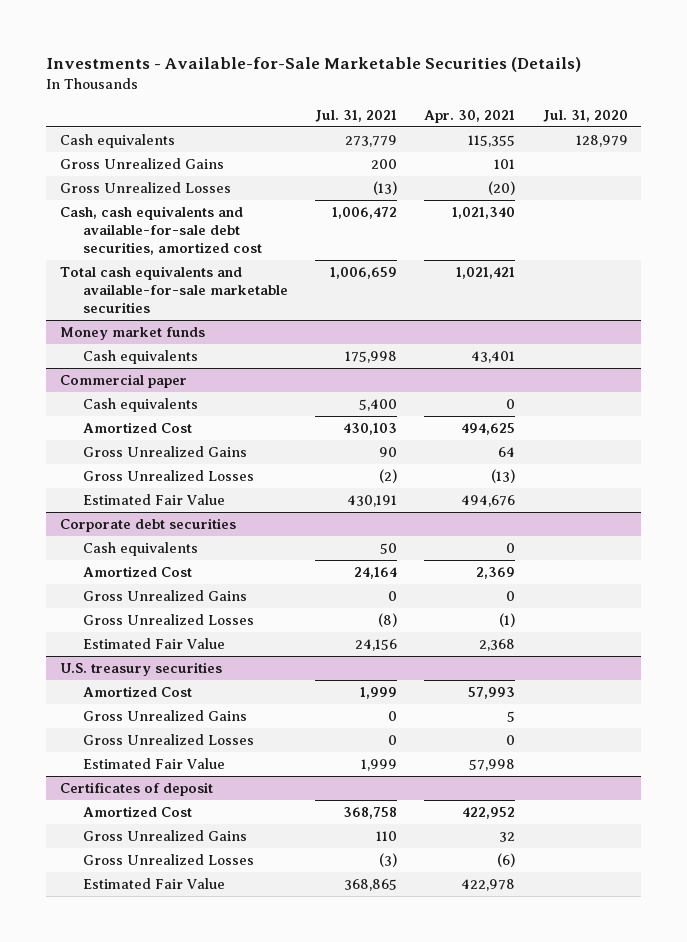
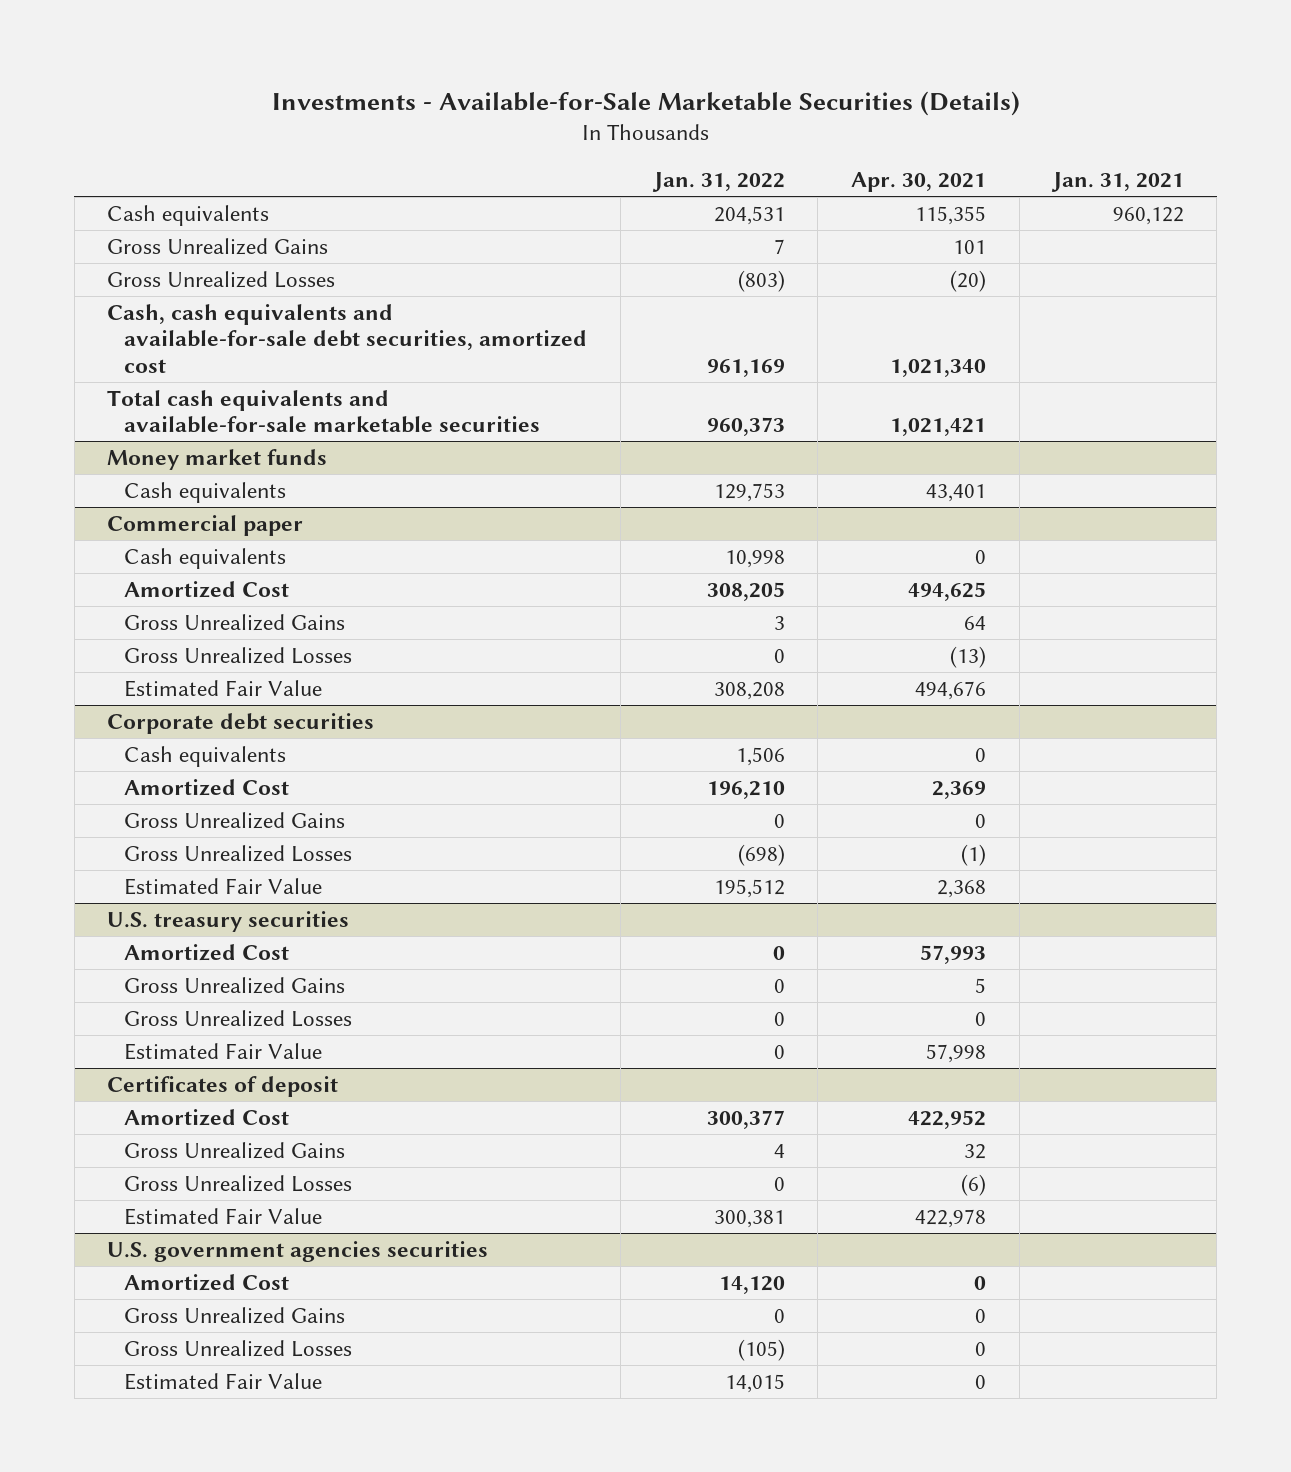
- | Jul. 31, 2021 | Apr. 30, 2021 | Jul. 31, 2020
+ | Jan. 31, 2022 | Apr. 30, 2021 | Jan. 31, 2021
+ U.S. government agencies securities
+ Amortized Cost | 14,120 | 0 |
+ Gross Unrealized Gains | 0 | 0 |
+ Gross Unrealized Losses | (105) | 0 |
+ Estimated Fair Value | 14,015 | 0 |

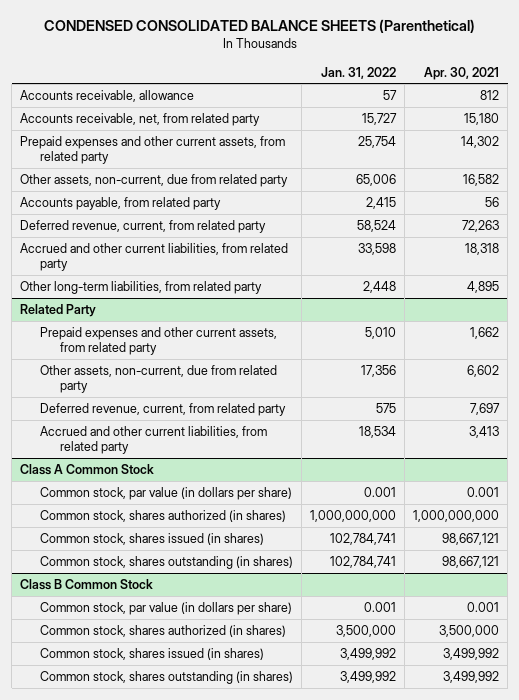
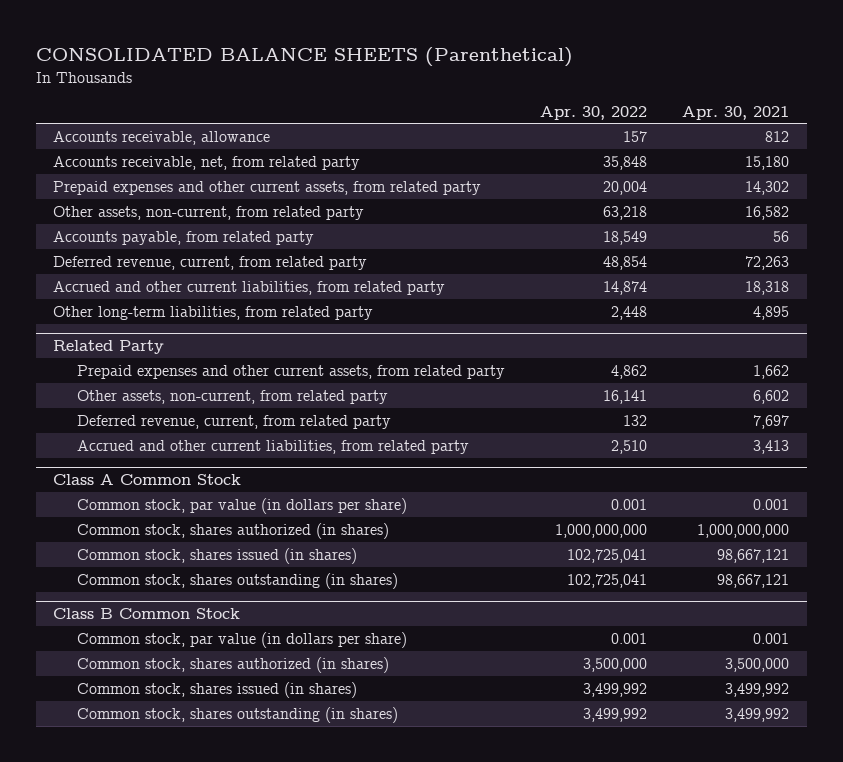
- CONDENSED CONSOLIDATED BALANCE SHEETS (Parenthetical)
+ CONSOLIDATED BALANCE SHEETS (Parenthetical)
- | Jan. 31, 2022 | Apr. 30, 2021
+ | Apr. 30, 2022 | Apr. 30, 2021
- Other assets, non-current, due from related party | 65,006 | 16,582
+ Other assets, non-current, from related party | 63,218 | 16,582
@ Related Party
- Other assets, non-current, due from related party | 17,356 | 6,602
+ Other assets, non-current, from related party | 16,141 | 6,602

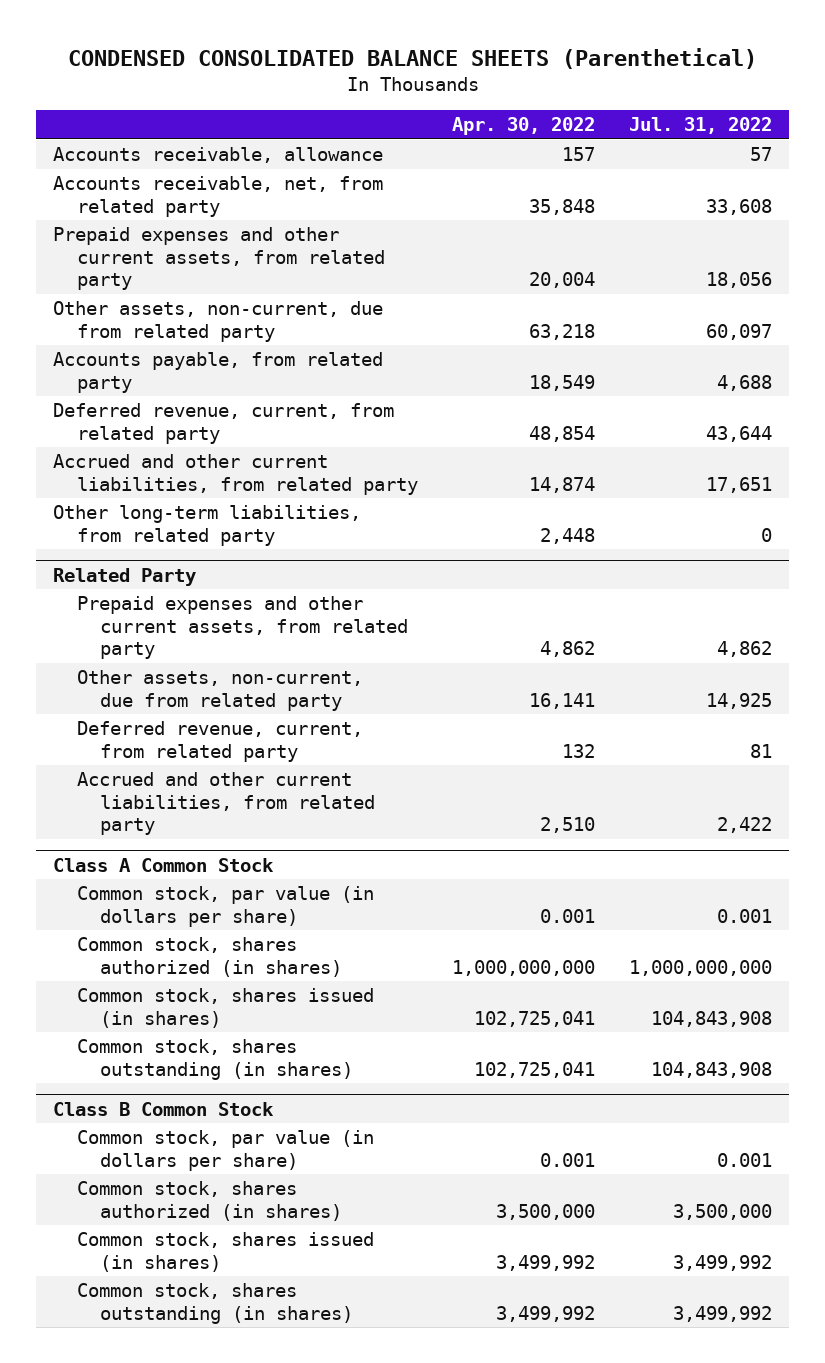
- CONSOLIDATED BALANCE SHEETS (Parenthetical)
+ CONDENSED CONSOLIDATED BALANCE SHEETS (Parenthetical)
- | Apr. 30, 2022 | Apr. 30, 2021
+ | Apr. 30, 2022 | Jul. 31, 2022
- Other assets, non-current, from related party | 63,218 | 16,582
+ Other assets, non-current, due from related party | 63,218 | 60,097
@ Related Party
- Other assets, non-current, from related party | 16,141 | 6,602
+ Other assets, non-current, due from related party | 16,141 | 14,925

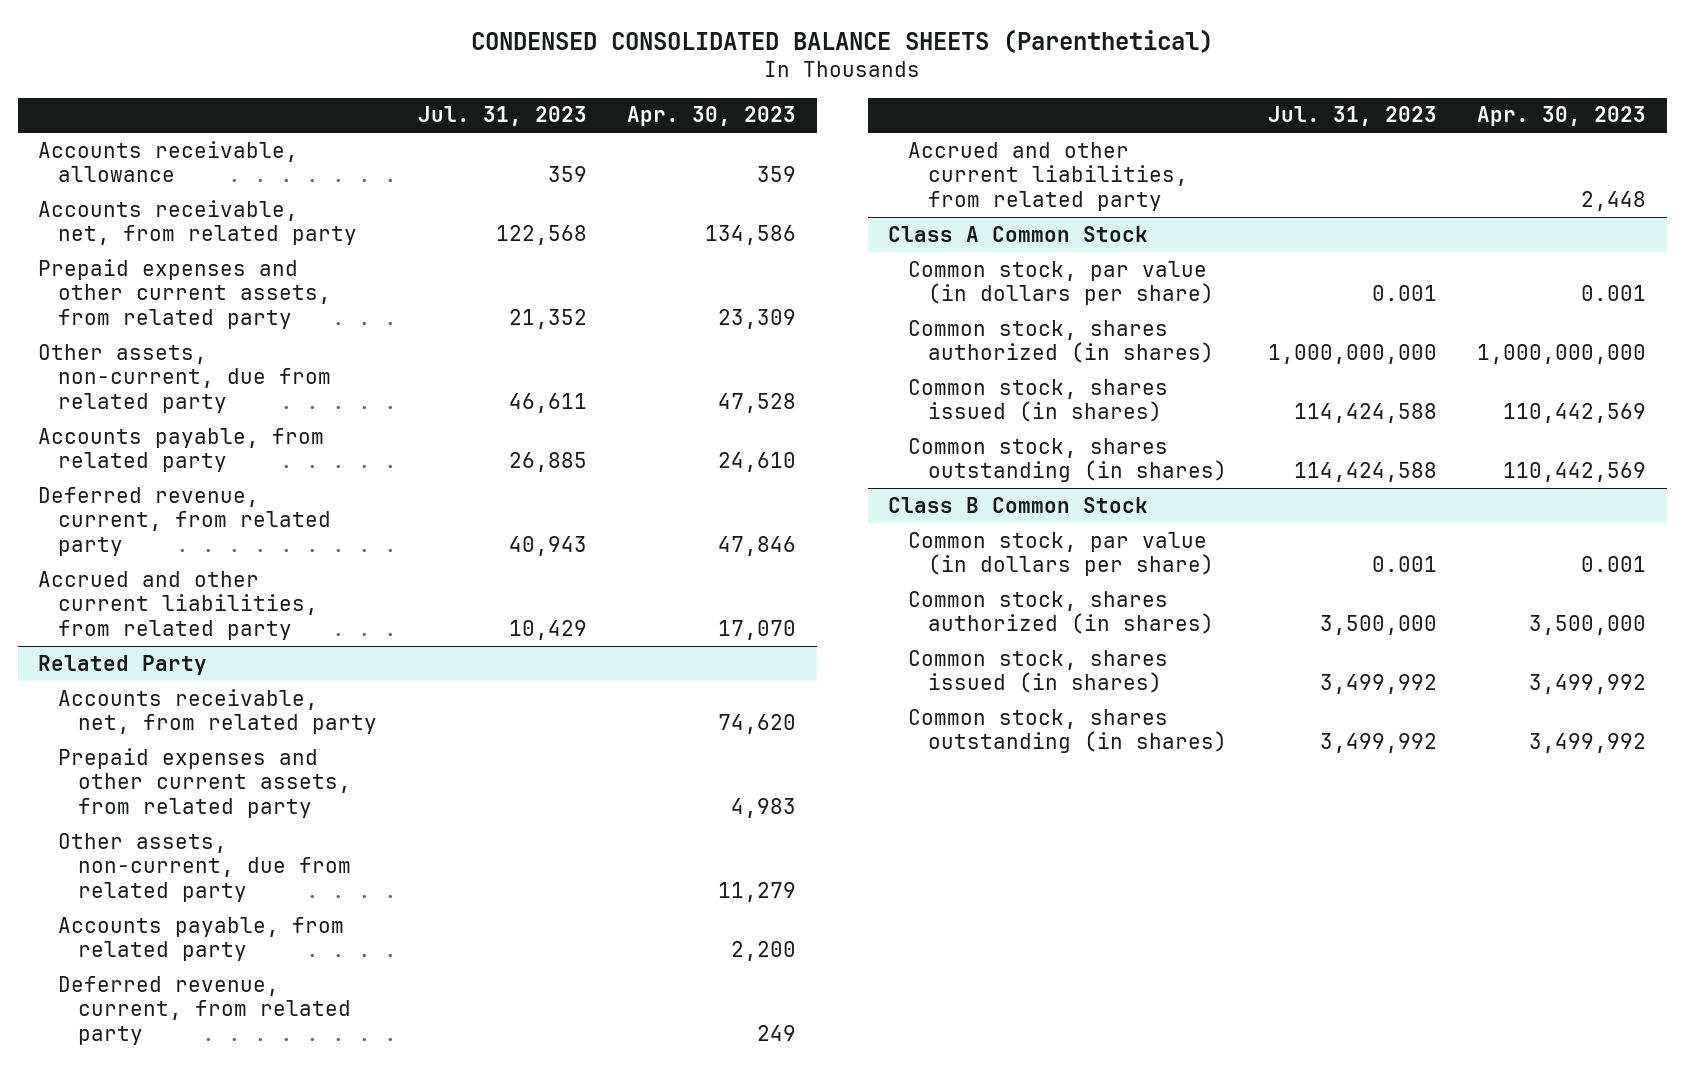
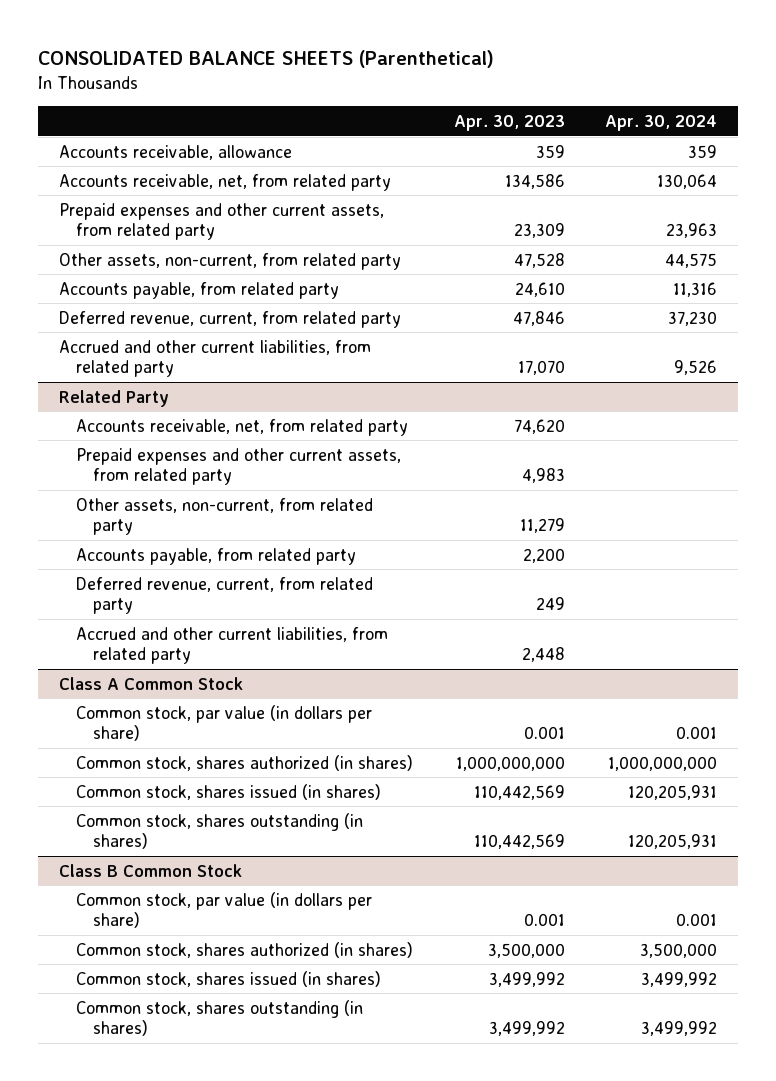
- CONDENSED CONSOLIDATED BALANCE SHEETS (Parenthetical)
+ CONSOLIDATED BALANCE SHEETS (Parenthetical)
- | Jul. 31, 2023 | Apr. 30, 2023
+ | Apr. 30, 2023 | Apr. 30, 2024
- Other assets, non-current, due from related party | 46,611 | 47,528
+ Other assets, non-current, from related party | 47,528 | 44,575
@ Related Party
- Other assets, non-current, due from related party | | 11,279
+ Other assets, non-current, from related party | 11,279 |

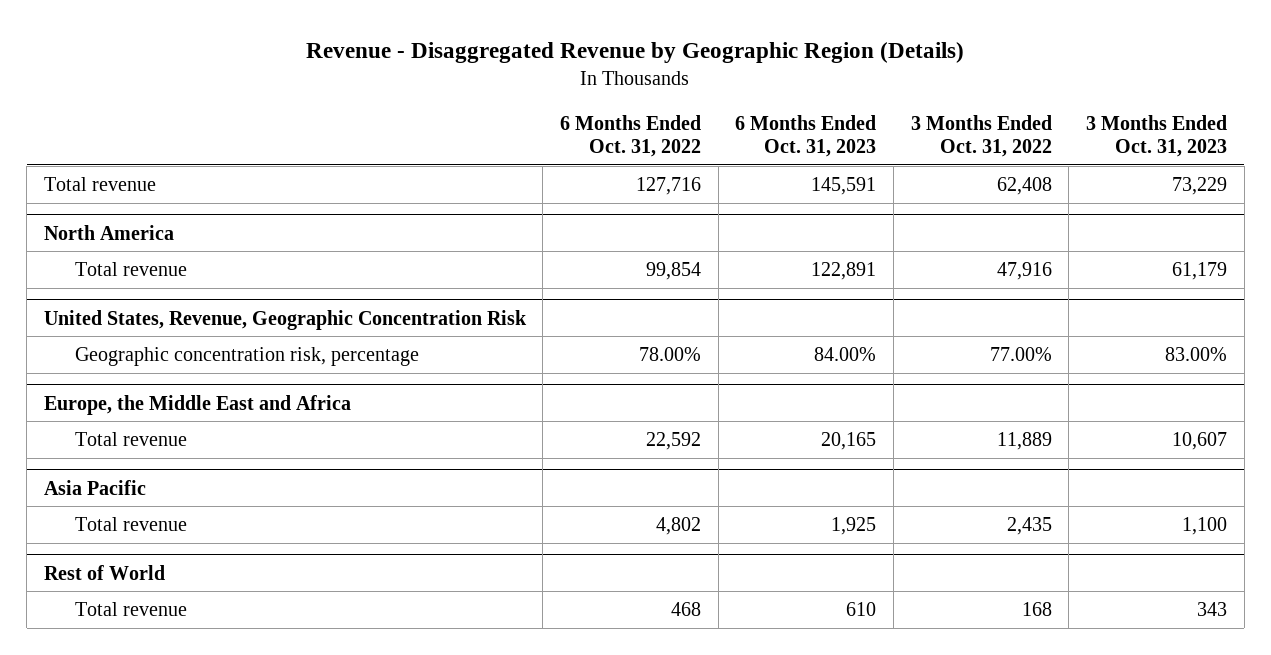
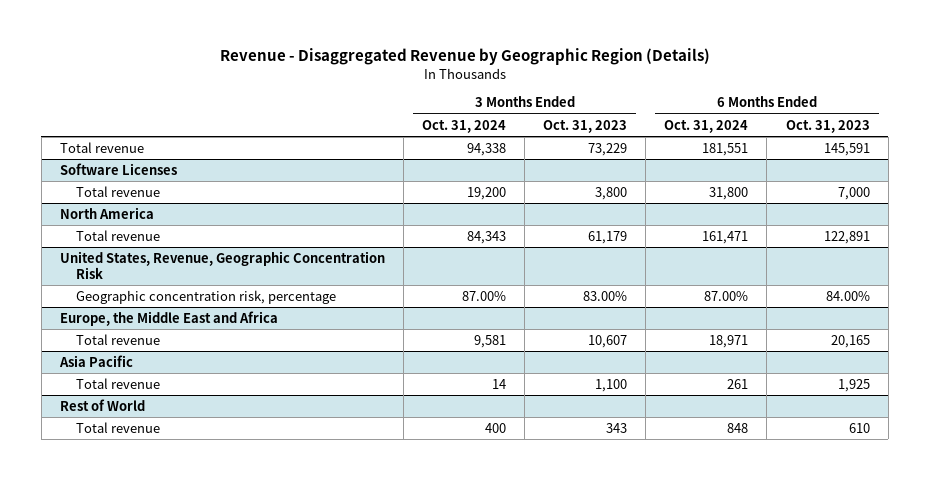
- | 6 Months Ended Oct. 31, 2022 | 6 Months Ended Oct. 31, 2023 | 3 Months Ended Oct. 31, 2022 | 3 Months Ended Oct. 31, 2023
+ | 3 Months Ended Oct. 31, 2024 | 3 Months Ended Oct. 31, 2023 | 6 Months Ended Oct. 31, 2024 | 6 Months Ended Oct. 31, 2023
+ Software Licenses
+ Total revenue | 19,200 | 3,800 | 31,800 | 7,000

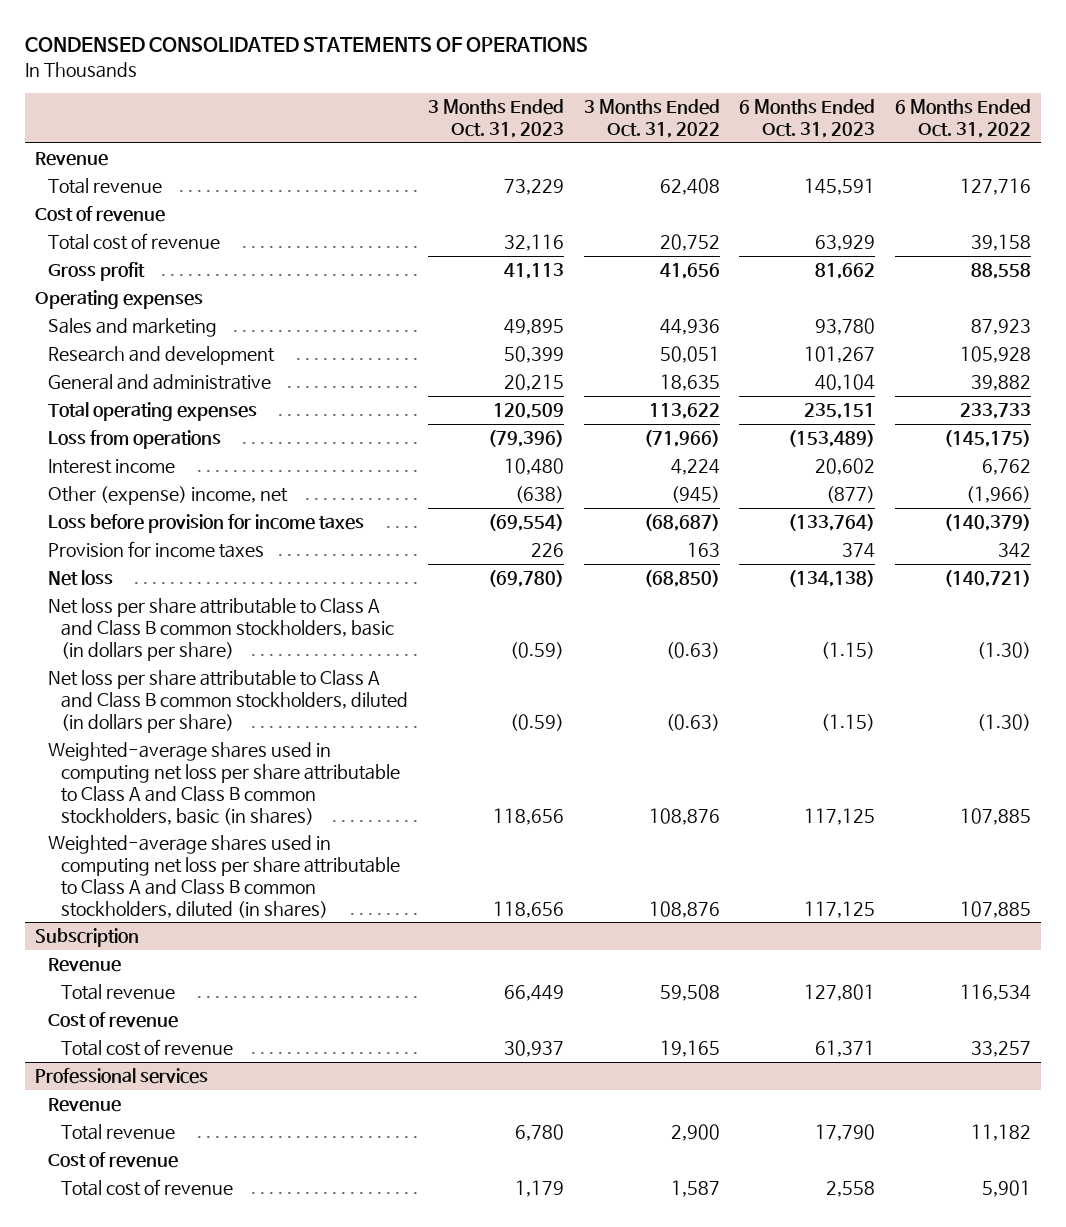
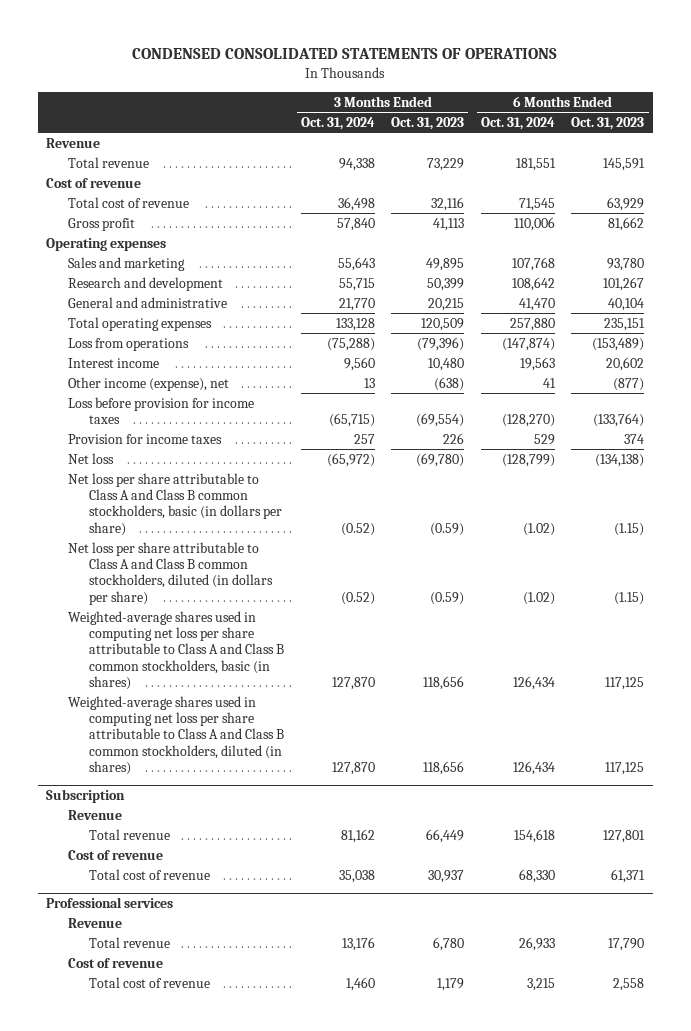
- | 3 Months Ended Oct. 31, 2023 | 3 Months Ended Oct. 31, 2022 | 6 Months Ended Oct. 31, 2023 | 6 Months Ended Oct. 31, 2022
+ | 3 Months Ended Oct. 31, 2024 | 3 Months Ended Oct. 31, 2023 | 6 Months Ended Oct. 31, 2024 | 6 Months Ended Oct. 31, 2023
- Other (expense) income, net | (638) | (945) | (877) | (1,966)
+ Other income (expense), net | 13 | (638) | 41 | (877)

